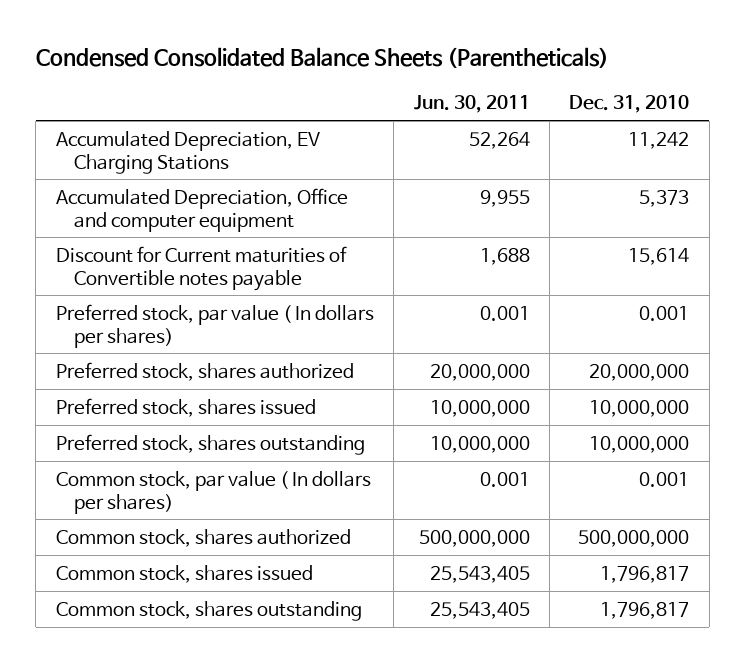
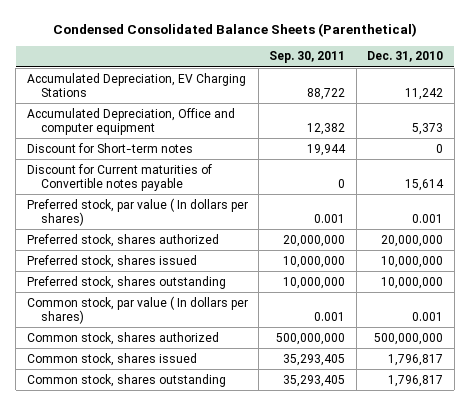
- Condensed Consolidated Balance Sheets (Parentheticals)
+ Condensed Consolidated Balance Sheets (Parenthetical)
- | Jun. 30, 2011 | Dec. 31, 2010
+ | Sep. 30, 2011 | Dec. 31, 2010
+ Discount for Short-term notes | 19,944 | 0

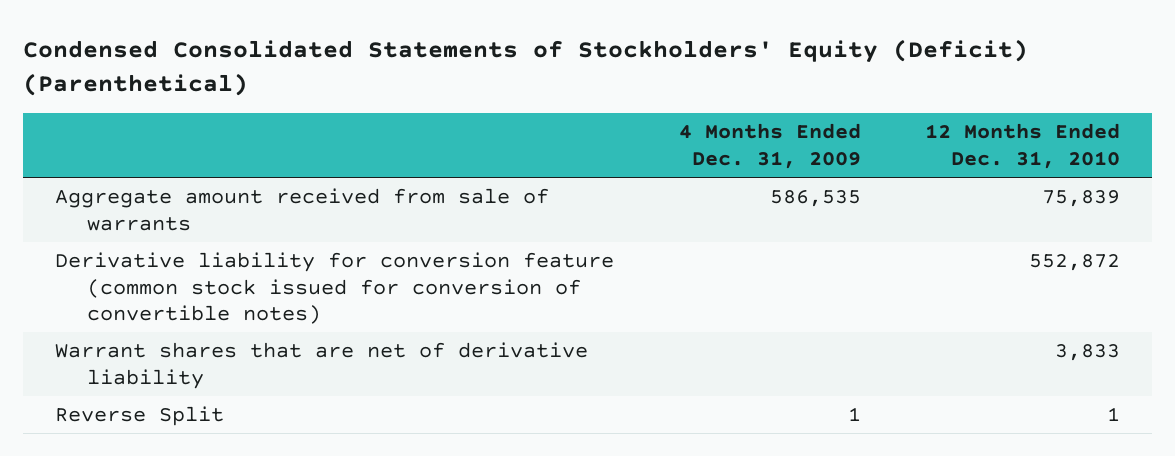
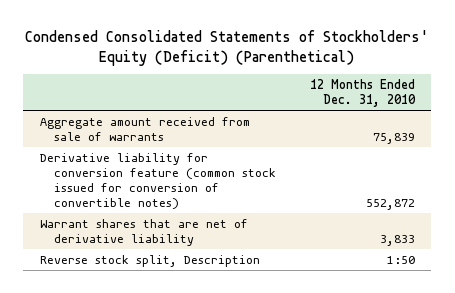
- | 4 Months Ended Dec. 31, 2009 | 12 Months Ended Dec. 31, 2010
+ | 12 Months Ended Dec. 31, 2010
- Reverse Split | 1 | 1
+ Reverse stock split, Description | 1:50

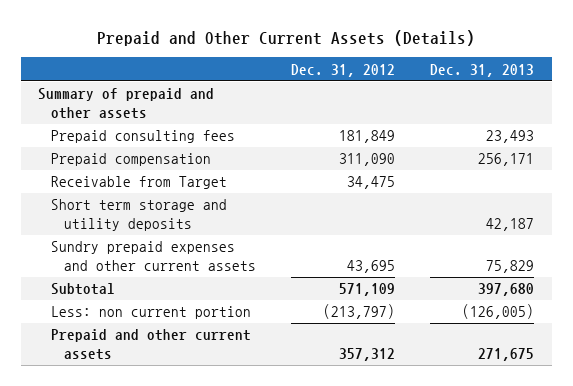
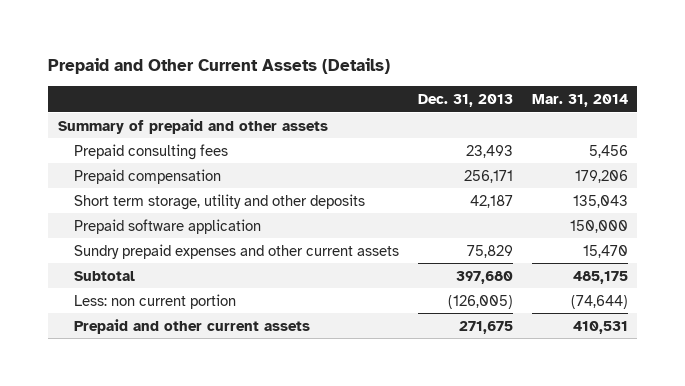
- | Dec. 31, 2012 | Dec. 31, 2013
+ | Dec. 31, 2013 | Mar. 31, 2014
- Receivable from Target | 34,475 |
- Short term storage and utility deposits | | 42,187
+ Short term storage, utility and other deposits | 42,187 | 135,043
+ Prepaid software application | | 150,000

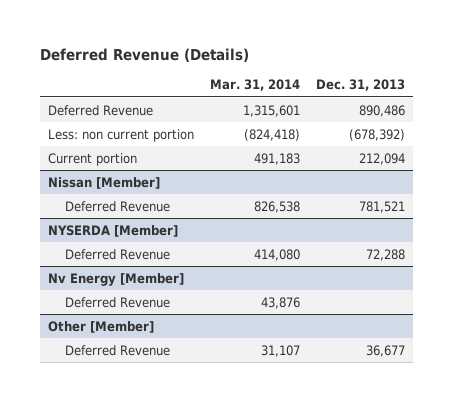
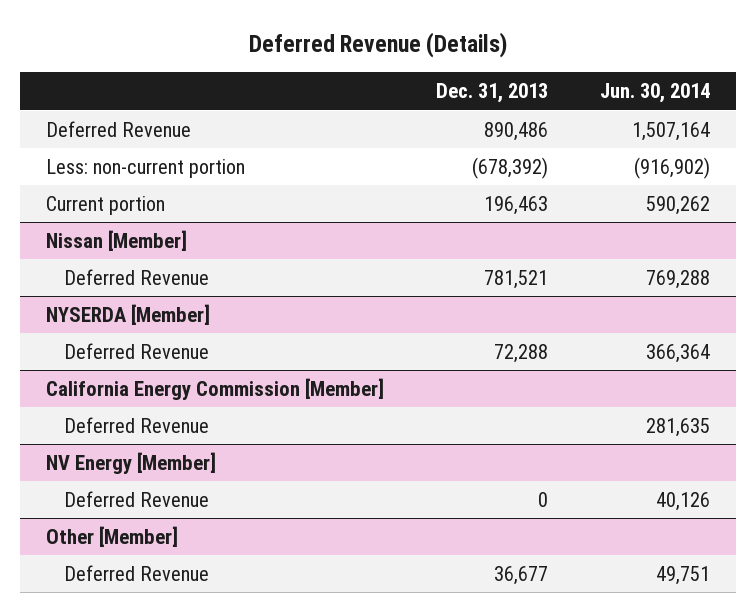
- | Mar. 31, 2014 | Dec. 31, 2013
+ | Dec. 31, 2013 | Jun. 30, 2014
- Less: non current portion | (824,418) | (678,392)
- Current portion | 491,183 | 212,094
+ Less: non-current portion | (678,392) | (916,902)
+ Current portion | 196,463 | 590,262
- Nv Energy [Member]
+ California Energy Commission [Member]
+ NV Energy [Member]
+ Deferred Revenue | 0 | 40,126

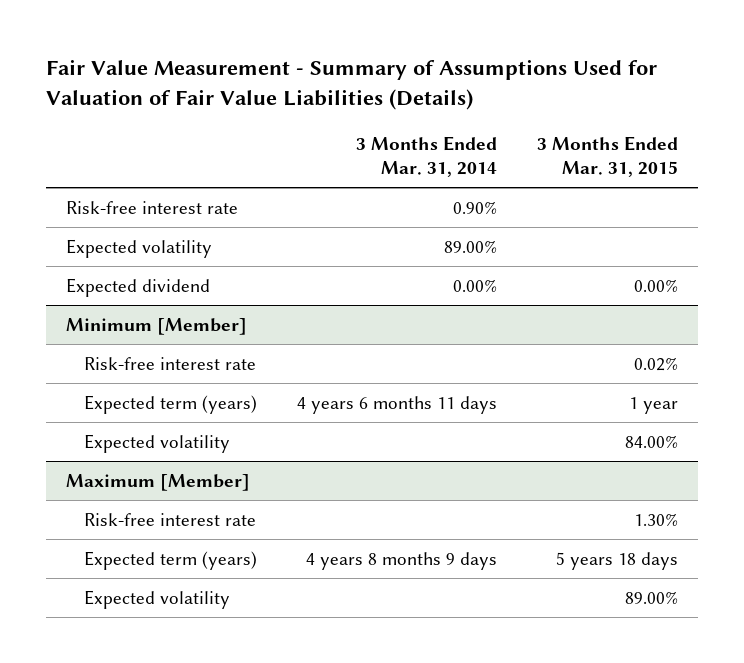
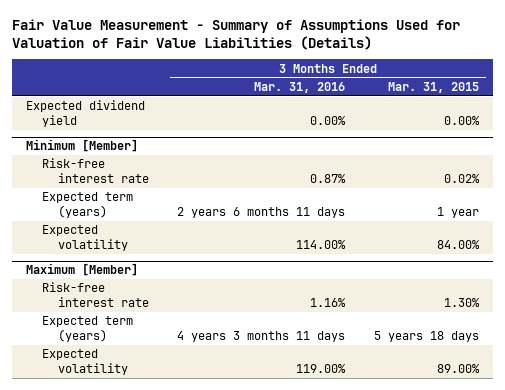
- | 3 Months Ended Mar. 31, 2014 | 3 Months Ended Mar. 31, 2015
+ | 3 Months Ended Mar. 31, 2016 | 3 Months Ended Mar. 31, 2015
- Risk-free interest rate | 0.90% |
- Expected volatility | 89.00% |
- Expected dividend | 0.00% | 0.00%
+ Expected dividend yield | 0.00% | 0.00%

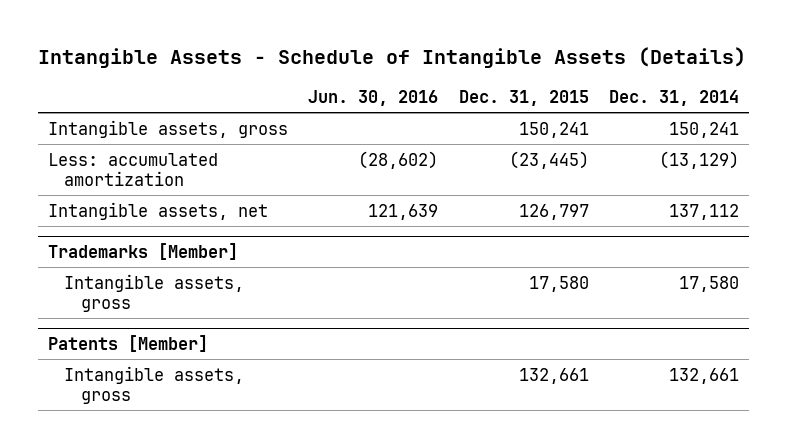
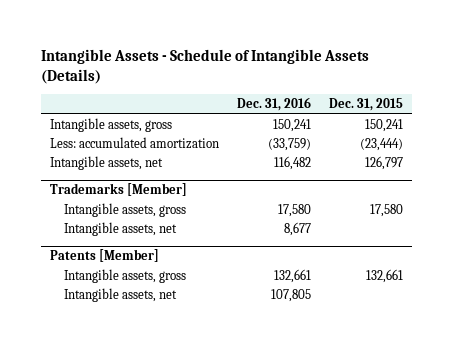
- | Jun. 30, 2016 | Dec. 31, 2015 | Dec. 31, 2014
+ | Dec. 31, 2016 | Dec. 31, 2015
- Less: accumulated amortization | (28,602) | (23,445) | (13,129)
+ Less: accumulated amortization | (33,759) | (23,444)
@ Trademarks [Member]
+ Intangible assets, net | 8,677 |
@ Patents [Member]
+ Intangible assets, net | 107,805 |

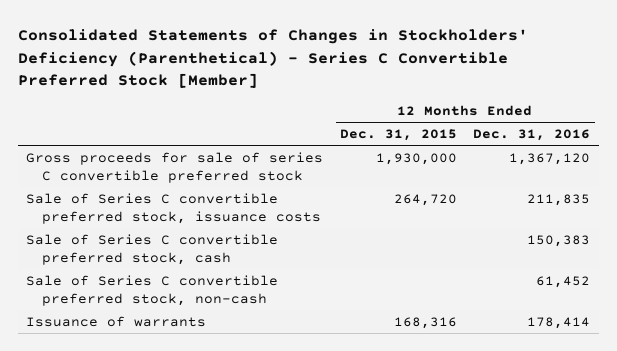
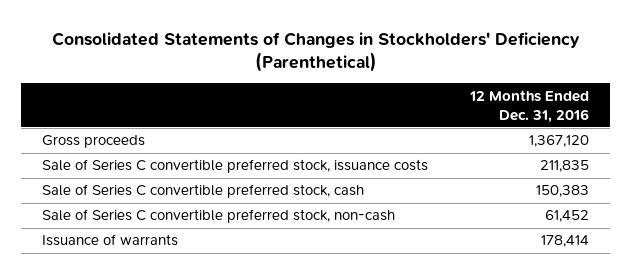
- Consolidated Statements of Changes in Stockholders' Deficiency (Parenthetical) - Series C Convertible Preferred Stock [Member]
+ Consolidated Statements of Changes in Stockholders' Deficiency (Parenthetical)
- | 12 Months Ended Dec. 31, 2015 | 12 Months Ended Dec. 31, 2016
+ | 12 Months Ended Dec. 31, 2016
- Gross proceeds for sale of series C convertible preferred stock | 1,930,000 | 1,367,120
+ Gross proceeds | 1,367,120

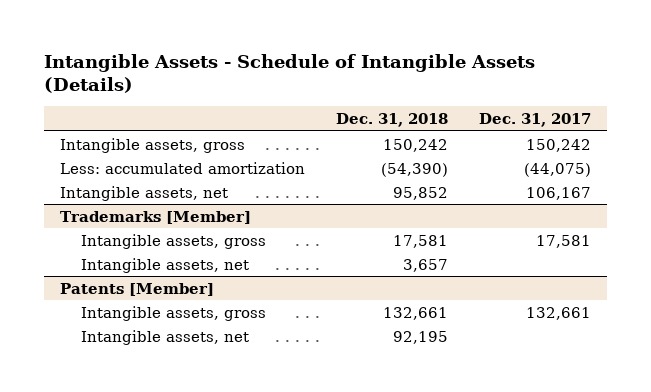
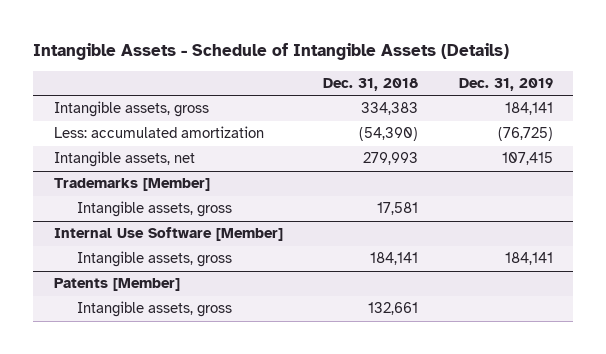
- | Dec. 31, 2018 | Dec. 31, 2017
+ | Dec. 31, 2018 | Dec. 31, 2019
- Intangible assets, gross | 150,242 | 150,242
+ Intangible assets, gross | 334,383 | 184,141
- Intangible assets, net | 95,852 | 106,167
+ Intangible assets, net | 279,993 | 107,415
@ Trademarks [Member]
- Intangible assets, net | 3,657 |
+ Internal Use Software [Member]
+ Intangible assets, gross | 184,141 | 184,141
@ Patents [Member]
- Intangible assets, net | 92,195 |

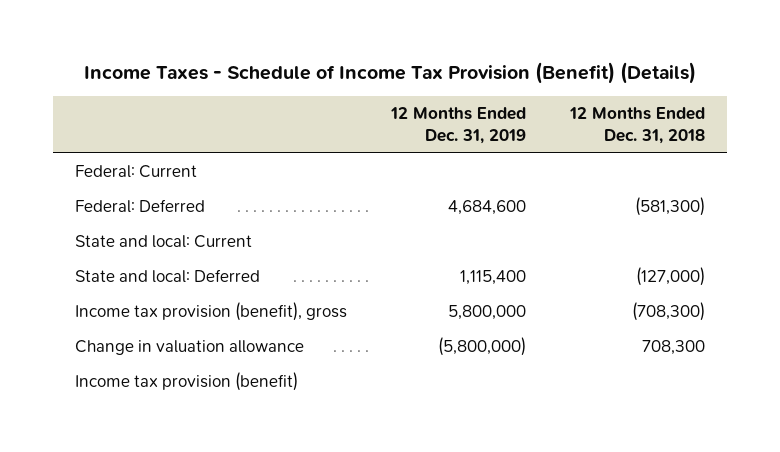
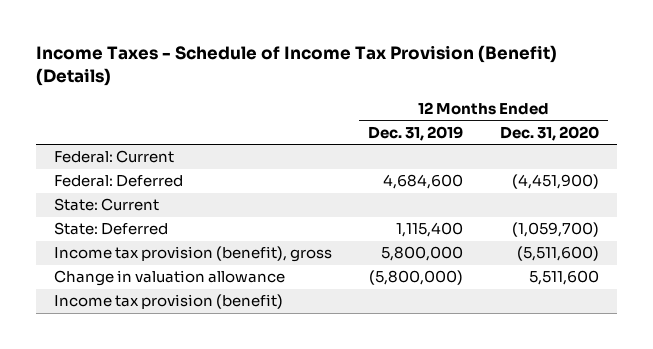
- | 12 Months Ended Dec. 31, 2019 | 12 Months Ended Dec. 31, 2018
+ | 12 Months Ended Dec. 31, 2019 | 12 Months Ended Dec. 31, 2020
- State and local: Current
- State and local: Deferred | 1,115,400 | (127,000)
+ State: Current
+ State: Deferred | 1,115,400 | (1,059,700)

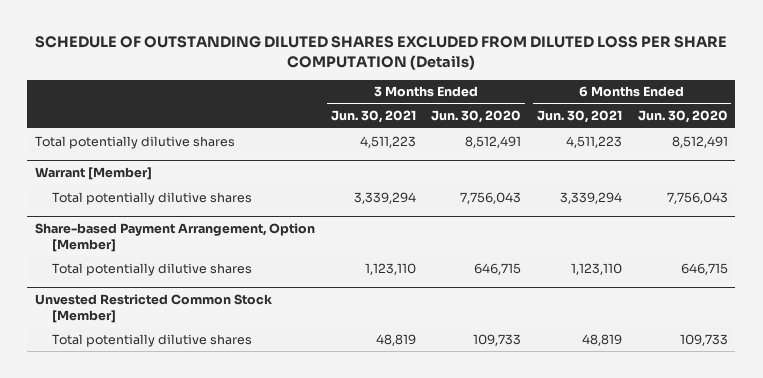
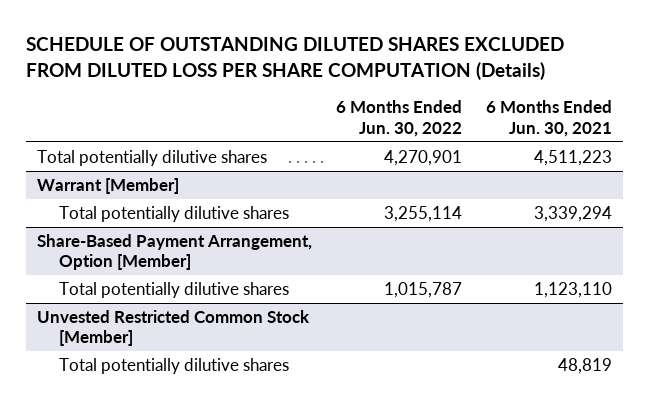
- | 3 Months Ended Jun. 30, 2021 | 3 Months Ended Jun. 30, 2020 | 6 Months Ended Jun. 30, 2021 | 6 Months Ended Jun. 30, 2020
+ | 6 Months Ended Jun. 30, 2022 | 6 Months Ended Jun. 30, 2021
- Share-based Payment Arrangement, Option [Member]
+ Share-Based Payment Arrangement, Option [Member]

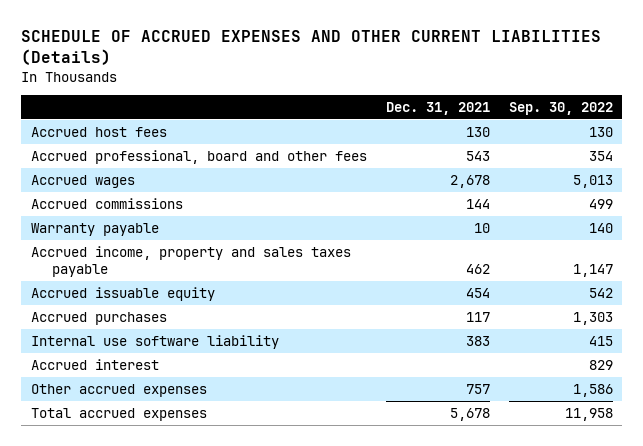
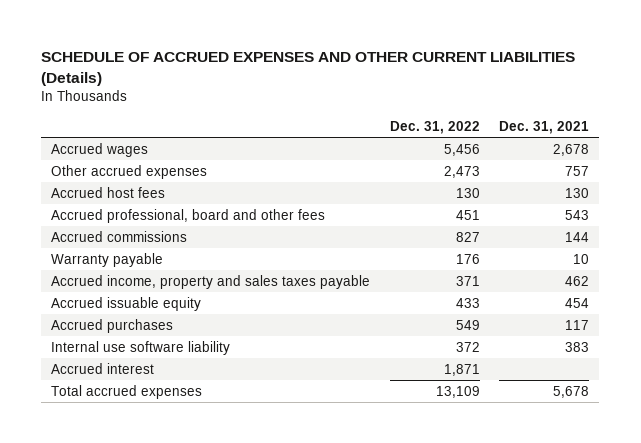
- | Dec. 31, 2021 | Sep. 30, 2022
+ | Dec. 31, 2022 | Dec. 31, 2021
moved up: Accrued wages | 5,456 | 2,678
moved up: Other accrued expenses | 2,473 | 757

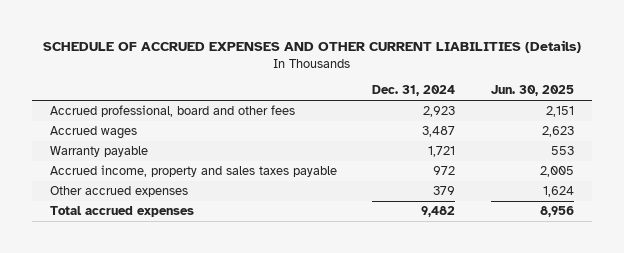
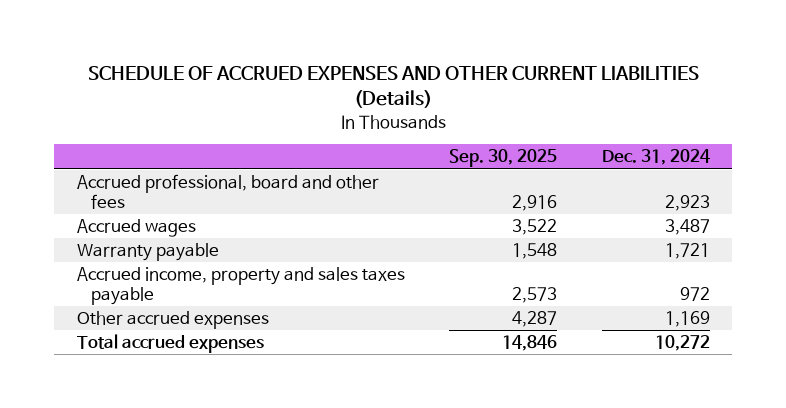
- | Dec. 31, 2024 | Jun. 30, 2025
+ | Sep. 30, 2025 | Dec. 31, 2024
- Other accrued expenses | 379 | 1,624
- Total accrued expenses | 9,482 | 8,956
+ Other accrued expenses | 4,287 | 1,169
+ Total accrued expenses | 14,846 | 10,272

